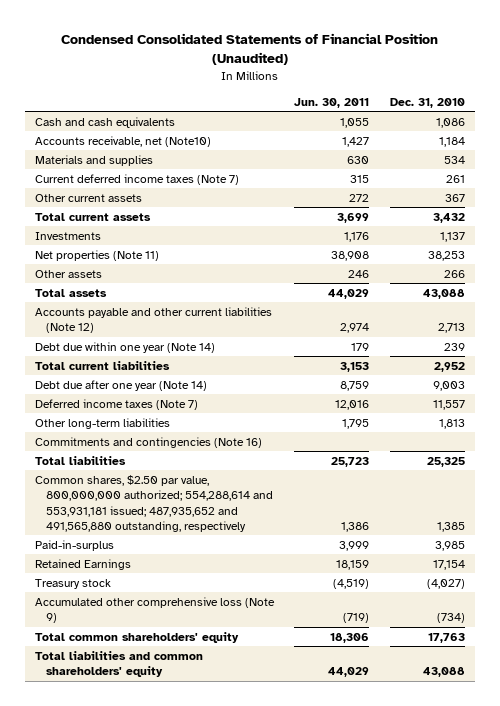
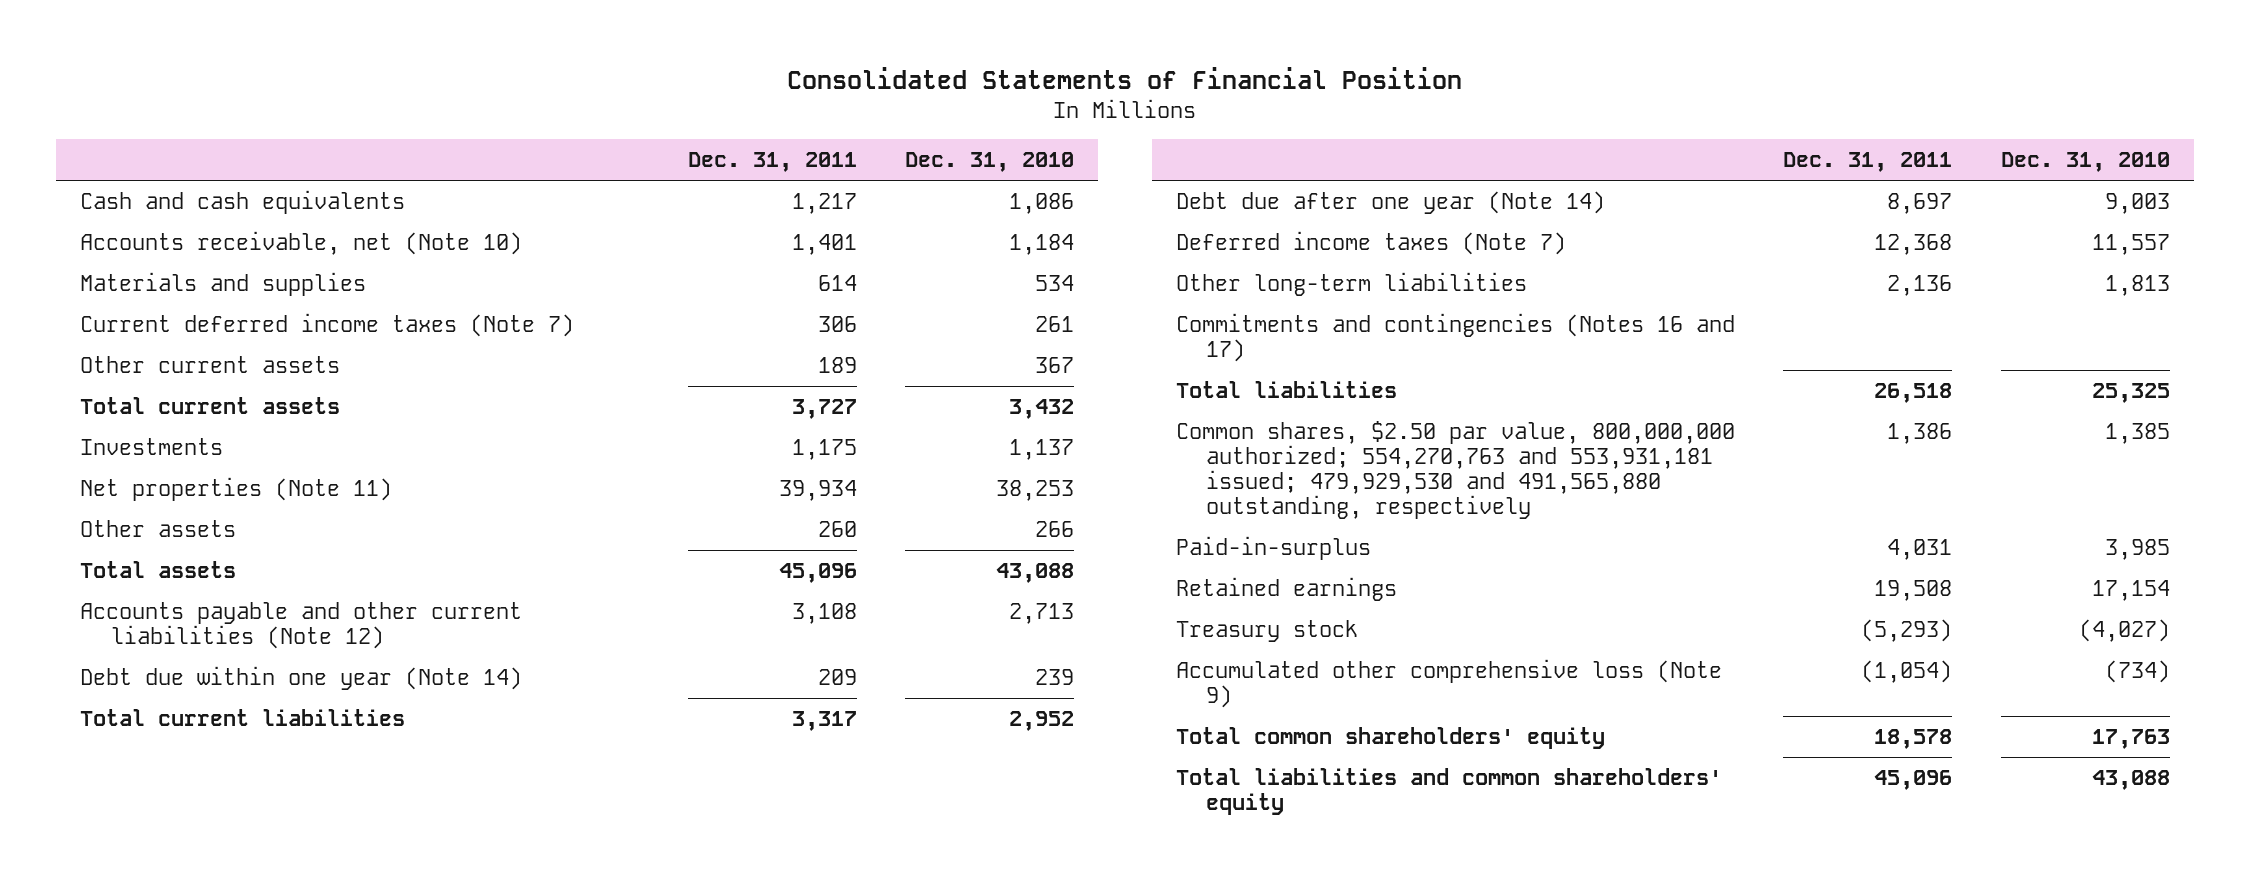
- Condensed Consolidated Statements of Financial Position (Unaudited)
+ Consolidated Statements of Financial Position
- | Jun. 30, 2011 | Dec. 31, 2010
+ | Dec. 31, 2011 | Dec. 31, 2010
- Accounts receivable, net (Note10) | 1,427 | 1,184
+ Accounts receivable, net (Note 10) | 1,401 | 1,184
- Commitments and contingencies (Note 16)
+ Commitments and contingencies (Notes 16 and 17)
- Common shares, $2.50 par value, 800,000,000 authorized; 554,288,614 and 553,931,181 issued; 487,935,652 and 491,565,880 outstanding, respectively | 1,386 | 1,385
+ Common shares, $2.50 par value, 800,000,000 authorized; 554,270,763 and 553,931,181 issued; 479,929,530 and 491,565,880 outstanding, respectively | 1,386 | 1,385
- Retained Earnings | 18,159 | 17,154
+ Retained earnings | 19,508 | 17,154

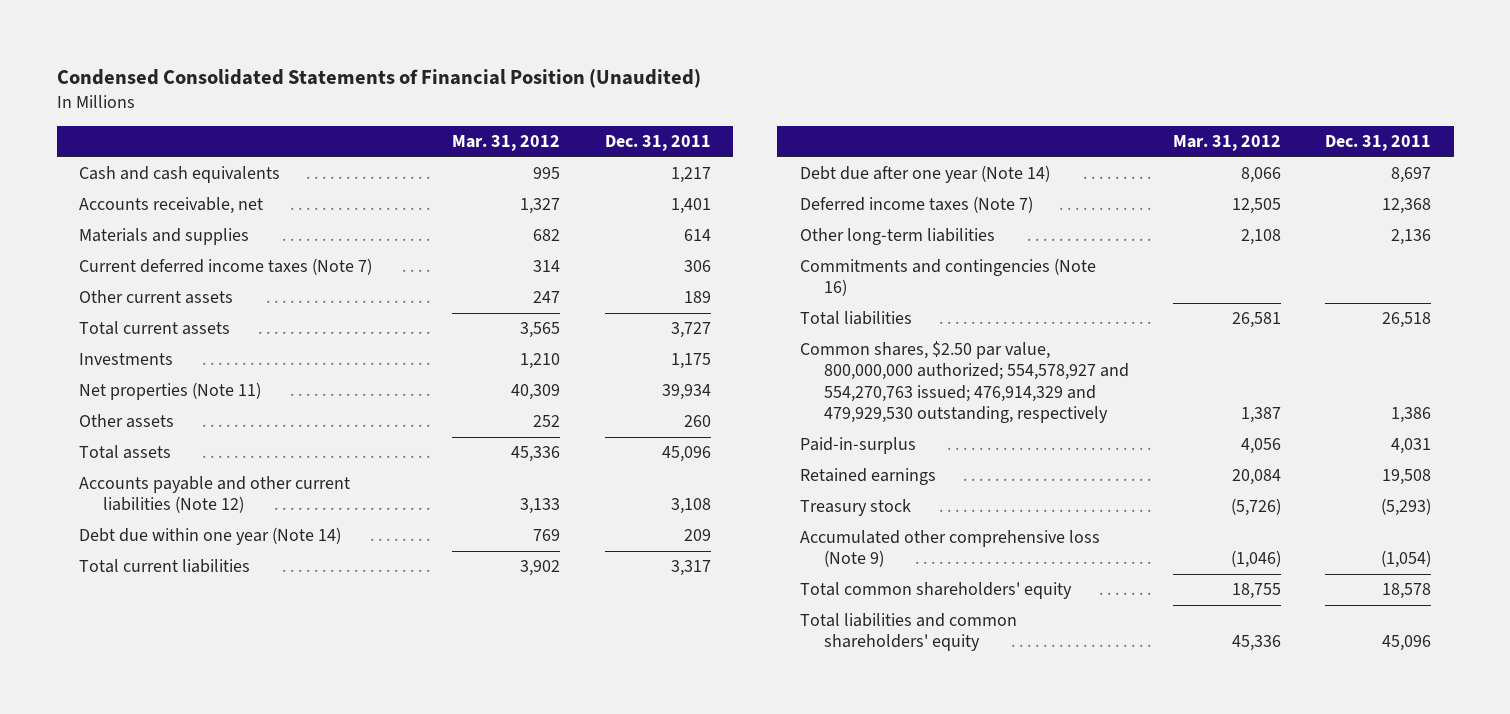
- Consolidated Statements of Financial Position
+ Condensed Consolidated Statements of Financial Position (Unaudited)
- | Dec. 31, 2011 | Dec. 31, 2010
+ | Mar. 31, 2012 | Dec. 31, 2011
- Accounts receivable, net (Note 10) | 1,401 | 1,184
+ Accounts receivable, net | 1,327 | 1,401
- Commitments and contingencies (Notes 16 and 17)
+ Commitments and contingencies (Note 16)
- Common shares, $2.50 par value, 800,000,000 authorized; 554,270,763 and 553,931,181 issued; 479,929,530 and 491,565,880 outstanding, respectively | 1,386 | 1,385
+ Common shares, $2.50 par value, 800,000,000 authorized; 554,578,927 and 554,270,763 issued; 476,914,329 and 479,929,530 outstanding, respectively | 1,387 | 1,386

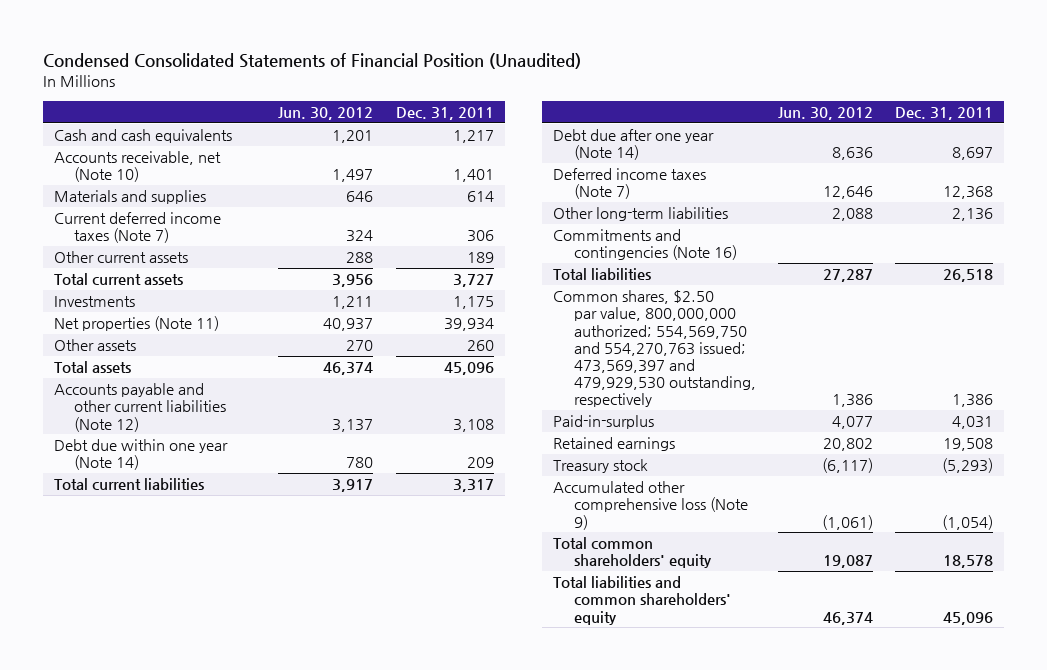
- | Mar. 31, 2012 | Dec. 31, 2011
+ | Jun. 30, 2012 | Dec. 31, 2011
- Accounts receivable, net | 1,327 | 1,401
+ Accounts receivable, net (Note 10) | 1,497 | 1,401
- Common shares, $2.50 par value, 800,000,000 authorized; 554,578,927 and 554,270,763 issued; 476,914,329 and 479,929,530 outstanding, respectively | 1,387 | 1,386
+ Common shares, $2.50 par value, 800,000,000 authorized; 554,569,750 and 554,270,763 issued; 473,569,397 and 479,929,530 outstanding, respectively | 1,386 | 1,386

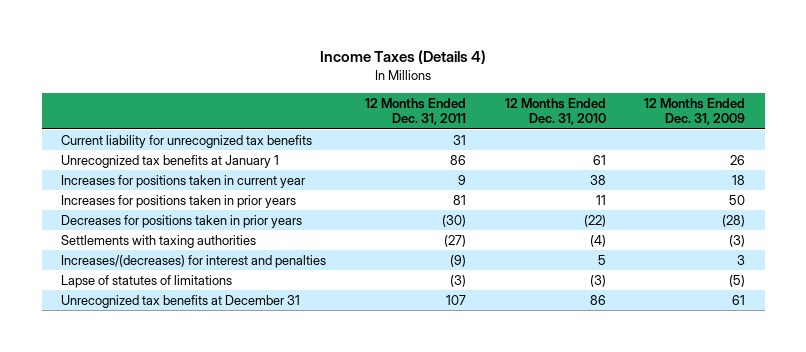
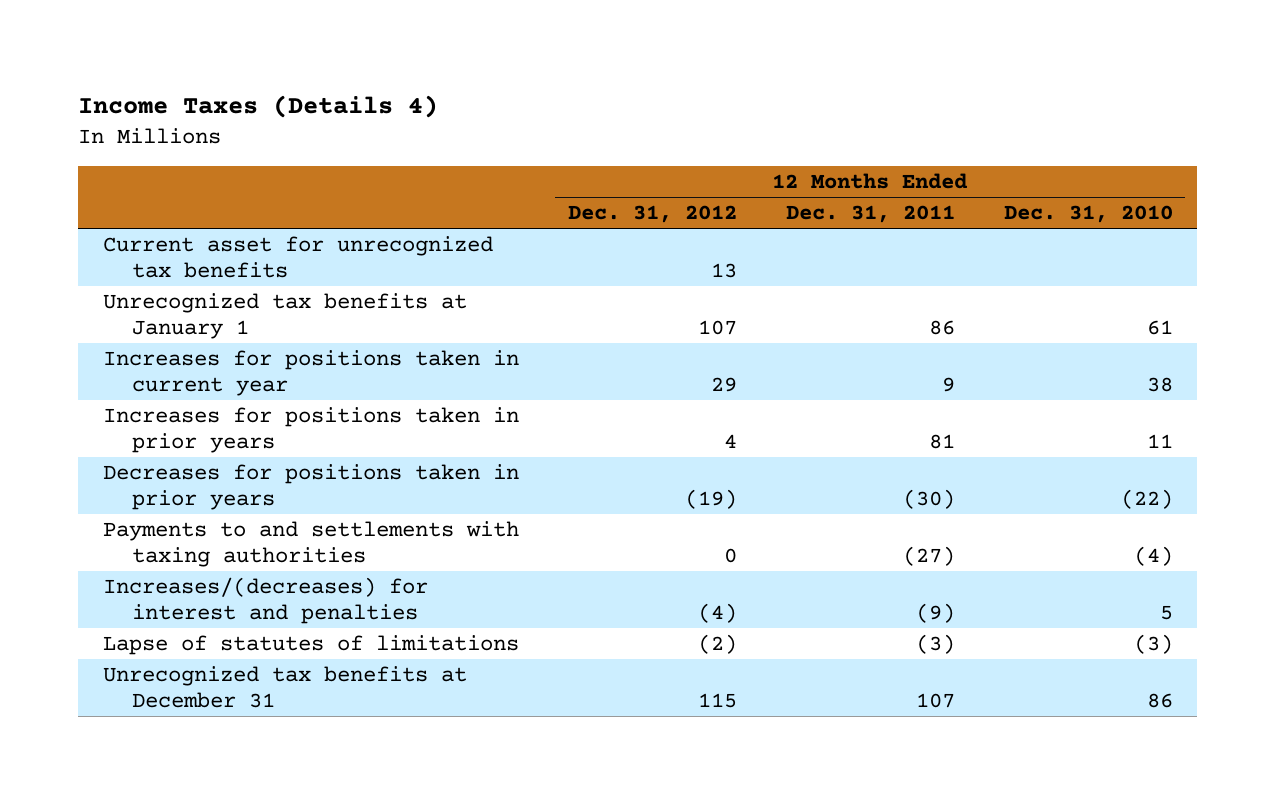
- | 12 Months Ended Dec. 31, 2011 | 12 Months Ended Dec. 31, 2010 | 12 Months Ended Dec. 31, 2009
+ | 12 Months Ended Dec. 31, 2012 | 12 Months Ended Dec. 31, 2011 | 12 Months Ended Dec. 31, 2010
- Current liability for unrecognized tax benefits | 31 | |
+ Current asset for unrecognized tax benefits | 13 | |
- Settlements with taxing authorities | (27) | (4) | (3)
+ Payments to and settlements with taxing authorities | 0 | (27) | (4)

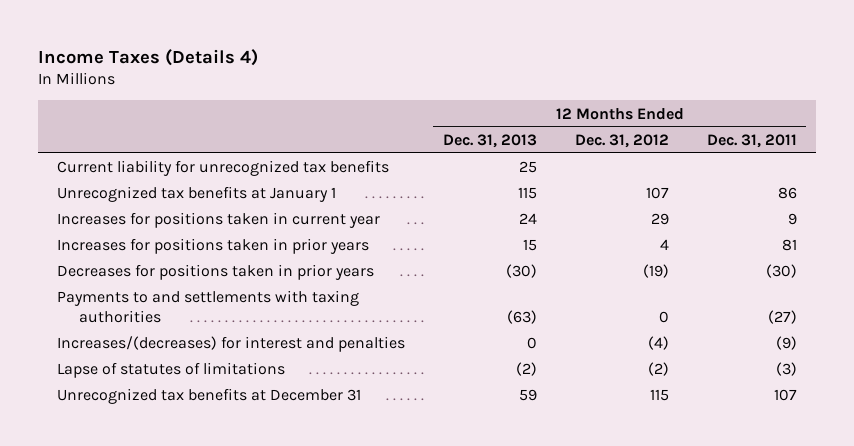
- | 12 Months Ended Dec. 31, 2012 | 12 Months Ended Dec. 31, 2011 | 12 Months Ended Dec. 31, 2010
+ | 12 Months Ended Dec. 31, 2013 | 12 Months Ended Dec. 31, 2012 | 12 Months Ended Dec. 31, 2011
- Current asset for unrecognized tax benefits | 13 | |
+ Current liability for unrecognized tax benefits | 25 | |

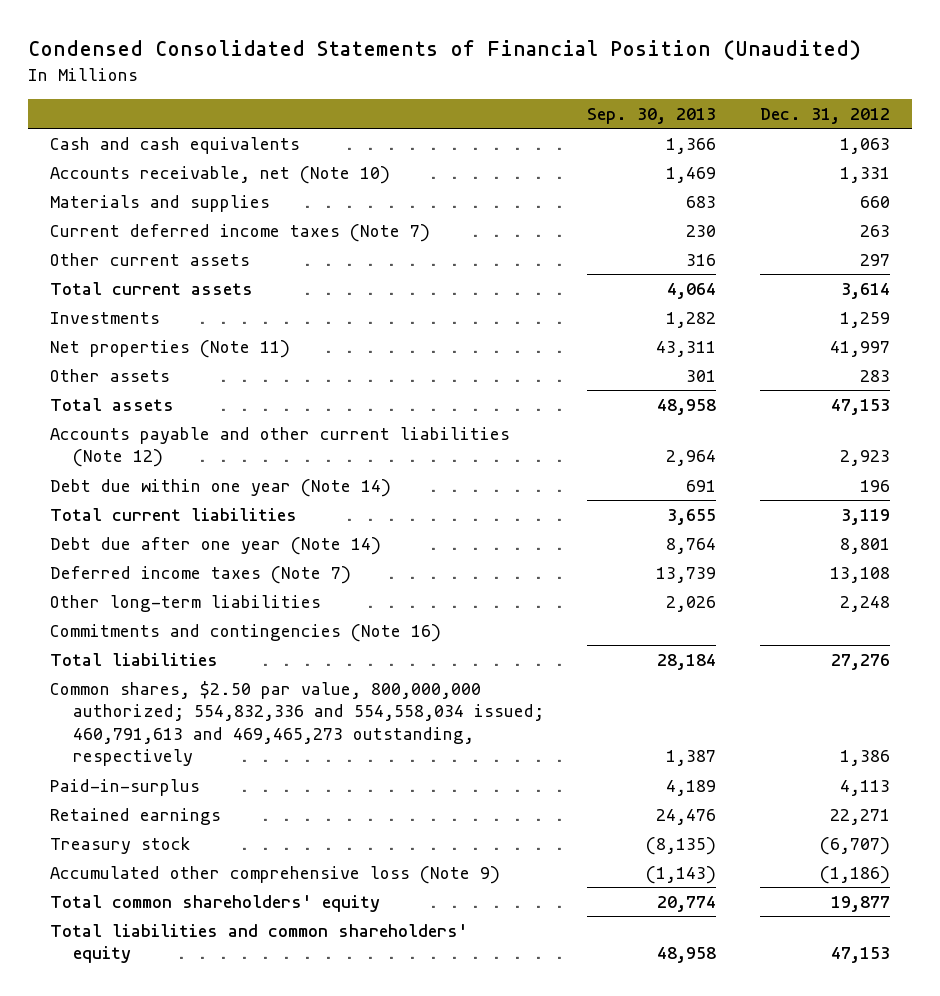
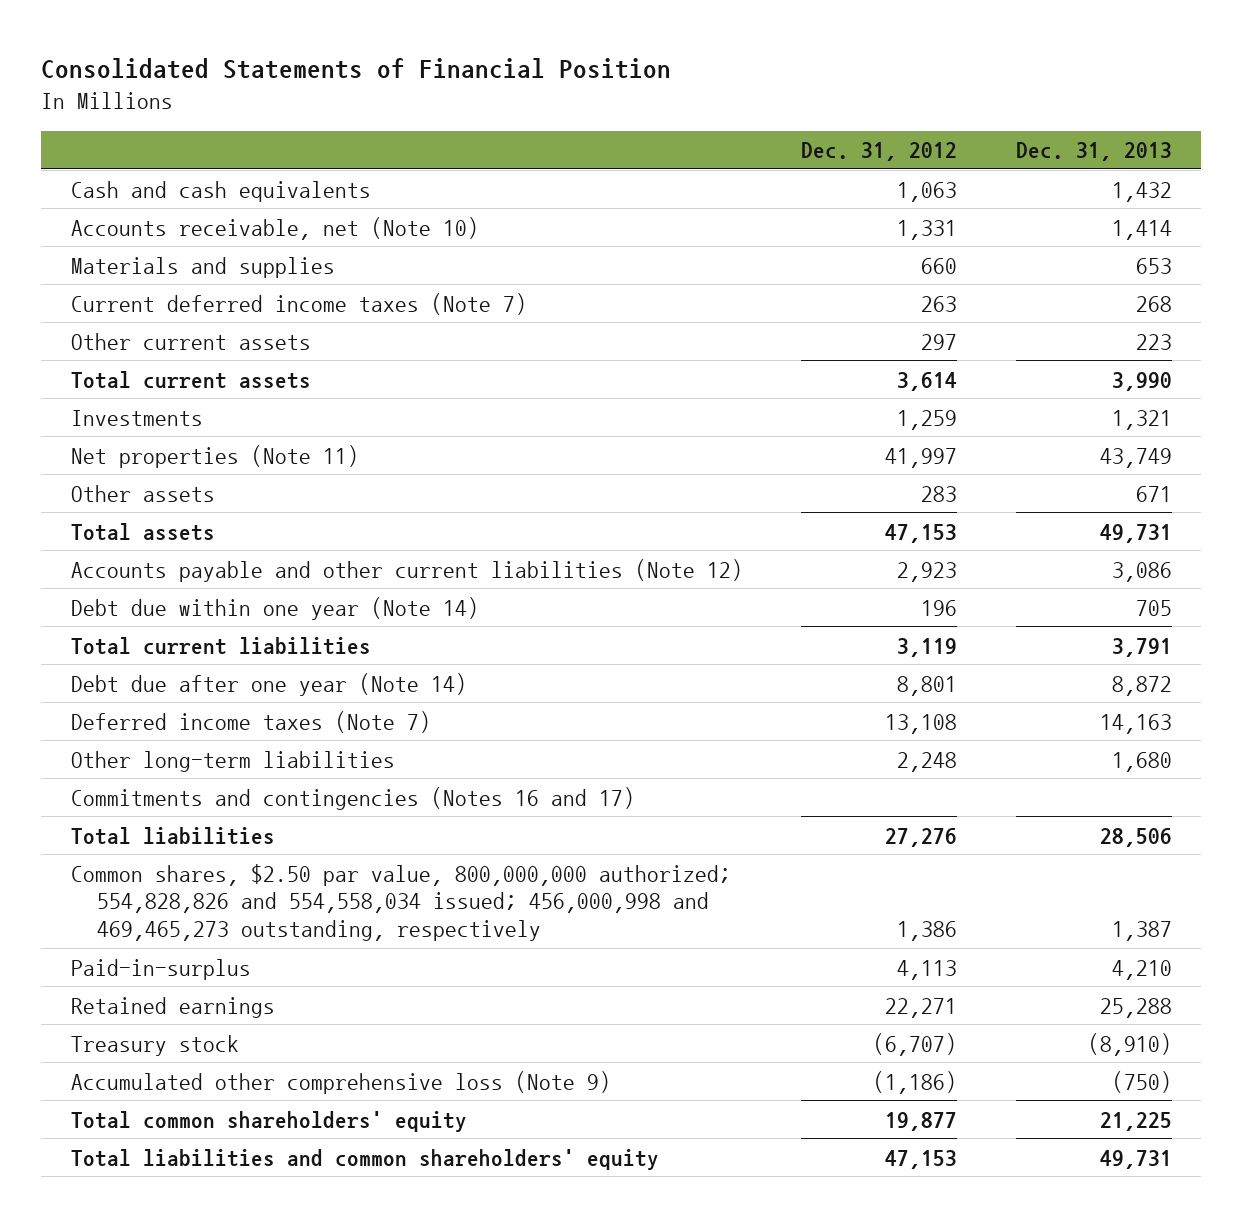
- Condensed Consolidated Statements of Financial Position (Unaudited)
+ Consolidated Statements of Financial Position
- | Sep. 30, 2013 | Dec. 31, 2012
+ | Dec. 31, 2012 | Dec. 31, 2013
- Commitments and contingencies (Note 16)
+ Commitments and contingencies (Notes 16 and 17)
- Common shares, $2.50 par value, 800,000,000 authorized; 554,832,336 and 554,558,034 issued; 460,791,613 and 469,465,273 outstanding, respectively | 1,387 | 1,386
+ Common shares, $2.50 par value, 800,000,000 authorized; 554,828,826 and 554,558,034 issued; 456,000,998 and 469,465,273 outstanding, respectively | 1,386 | 1,387

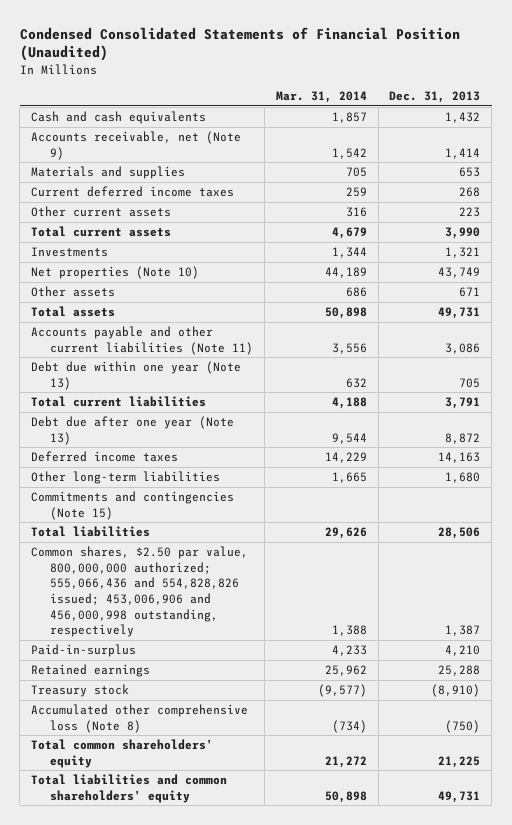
- Consolidated Statements of Financial Position
+ Condensed Consolidated Statements of Financial Position (Unaudited)
- | Dec. 31, 2012 | Dec. 31, 2013
+ | Mar. 31, 2014 | Dec. 31, 2013
- Accounts receivable, net (Note 10) | 1,331 | 1,414
+ Accounts receivable, net (Note 9) | 1,542 | 1,414
- Current deferred income taxes (Note 7) | 263 | 268
+ Current deferred income taxes | 259 | 268
- Net properties (Note 11) | 41,997 | 43,749
+ Net properties (Note 10) | 44,189 | 43,749
- Accounts payable and other current liabilities (Note 12) | 2,923 | 3,086
- Debt due within one year (Note 14) | 196 | 705
+ Accounts payable and other current liabilities (Note 11) | 3,556 | 3,086
+ Debt due within one year (Note 13) | 632 | 705
- Debt due after one year (Note 14) | 8,801 | 8,872
- Deferred income taxes (Note 7) | 13,108 | 14,163
+ Debt due after one year (Note 13) | 9,544 | 8,872
+ Deferred income taxes | 14,229 | 14,163
- Commitments and contingencies (Notes 16 and 17)
+ Commitments and contingencies (Note 15)
- Common shares, $2.50 par value, 800,000,000 authorized; 554,828,826 and 554,558,034 issued; 456,000,998 and 469,465,273 outstanding, respectively | 1,386 | 1,387
+ Common shares, $2.50 par value, 800,000,000 authorized; 555,066,436 and 554,828,826 issued; 453,006,906 and 456,000,998 outstanding, respectively | 1,388 | 1,387
- Accumulated other comprehensive loss (Note 9) | (1,186) | (750)
+ Accumulated other comprehensive loss (Note 8) | (734) | (750)

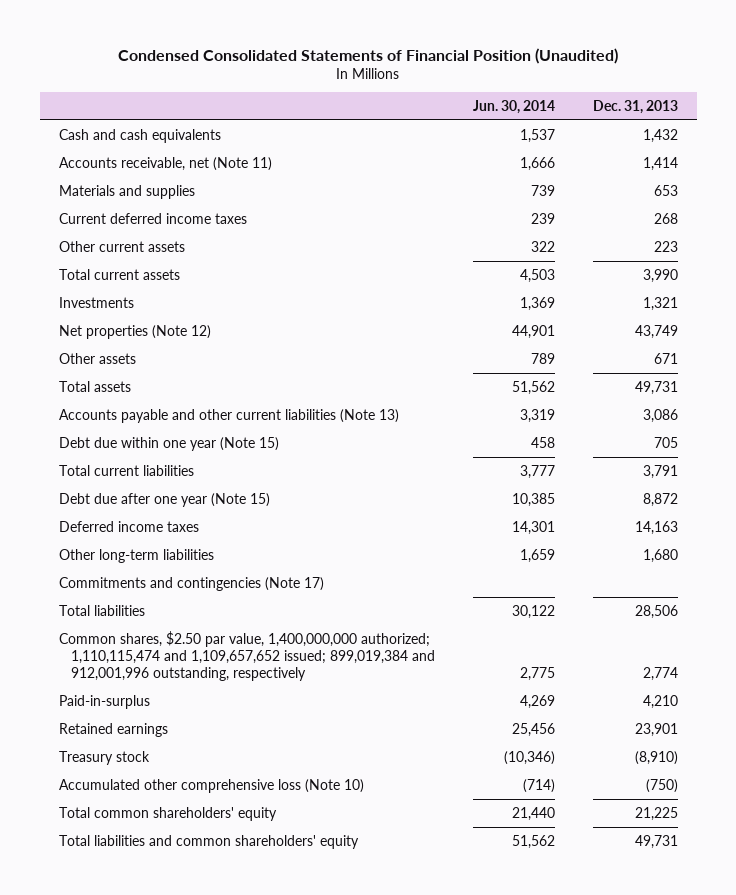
- | Mar. 31, 2014 | Dec. 31, 2013
+ | Jun. 30, 2014 | Dec. 31, 2013
- Accounts receivable, net (Note 9) | 1,542 | 1,414
+ Accounts receivable, net (Note 11) | 1,666 | 1,414
- Net properties (Note 10) | 44,189 | 43,749
+ Net properties (Note 12) | 44,901 | 43,749
- Accounts payable and other current liabilities (Note 11) | 3,556 | 3,086
- Debt due within one year (Note 13) | 632 | 705
+ Accounts payable and other current liabilities (Note 13) | 3,319 | 3,086
+ Debt due within one year (Note 15) | 458 | 705
- Debt due after one year (Note 13) | 9,544 | 8,872
+ Debt due after one year (Note 15) | 10,385 | 8,872
- Commitments and contingencies (Note 15)
+ Commitments and contingencies (Note 17)
- Common shares, $2.50 par value, 800,000,000 authorized; 555,066,436 and 554,828,826 issued; 453,006,906 and 456,000,998 outstanding, respectively | 1,388 | 1,387
+ Common shares, $2.50 par value, 1,400,000,000 authorized; 1,110,115,474 and 1,109,657,652 issued; 899,019,384 and 912,001,996 outstanding, respectively | 2,775 | 2,774
- Retained earnings | 25,962 | 25,288
+ Retained earnings | 25,456 | 23,901
- Accumulated other comprehensive loss (Note 8) | (734) | (750)
+ Accumulated other comprehensive loss (Note 10) | (714) | (750)

